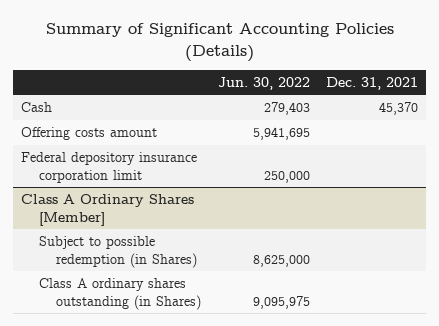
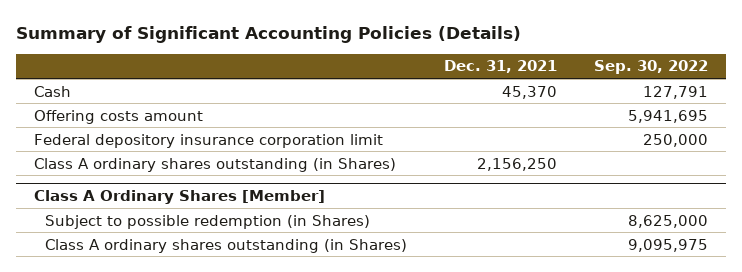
- | Jun. 30, 2022 | Dec. 31, 2021
+ | Dec. 31, 2021 | Sep. 30, 2022
+ Class A ordinary shares outstanding (in Shares) | 2,156,250 |

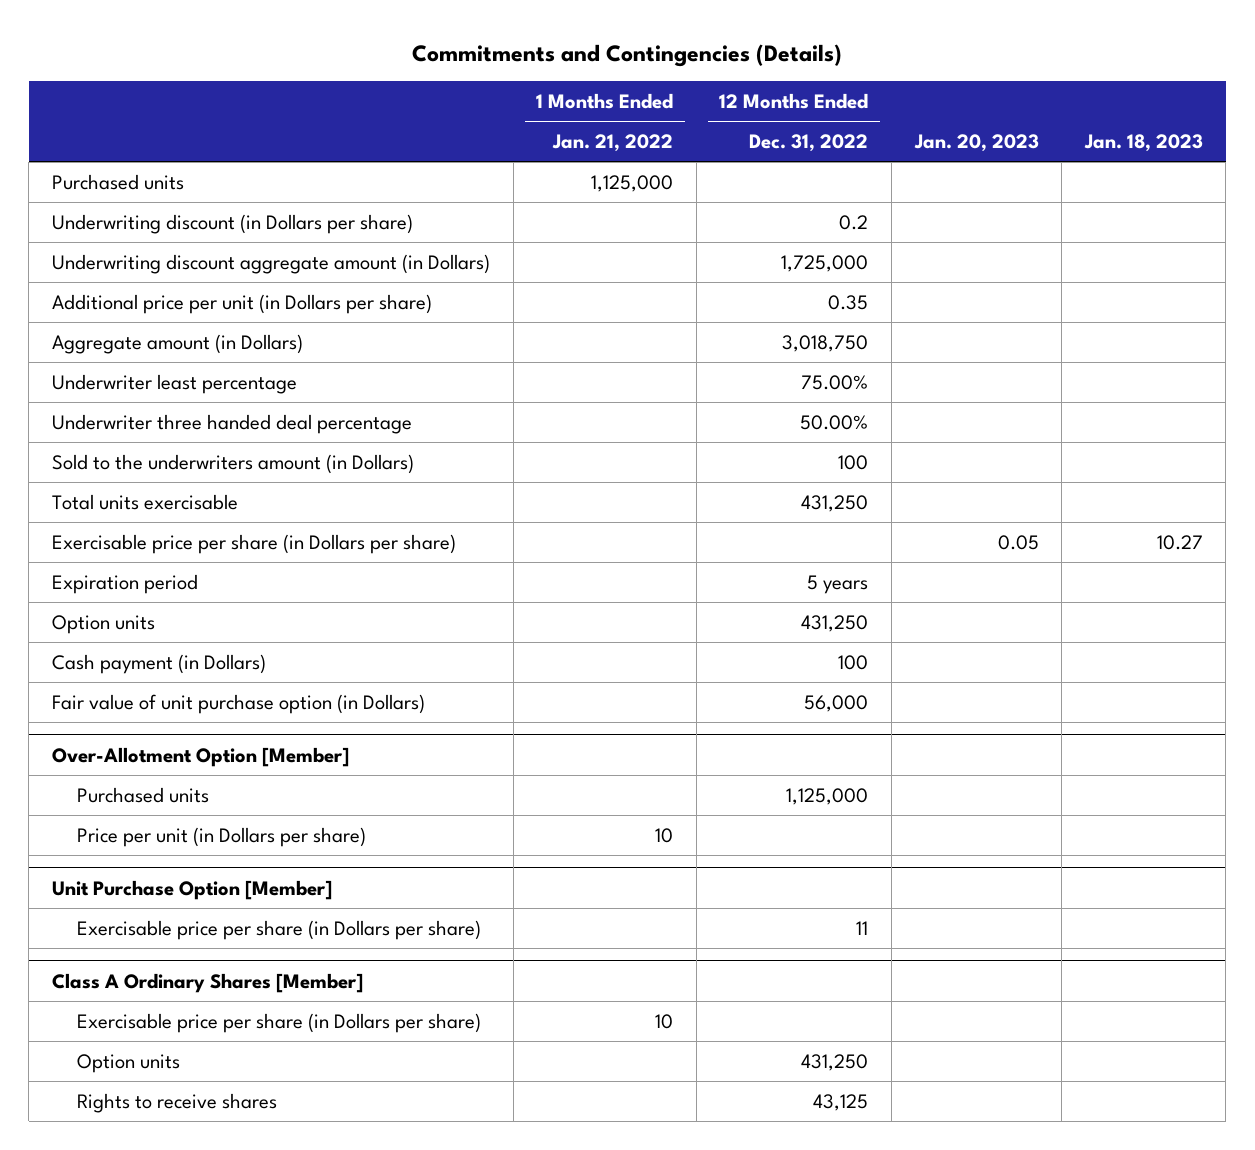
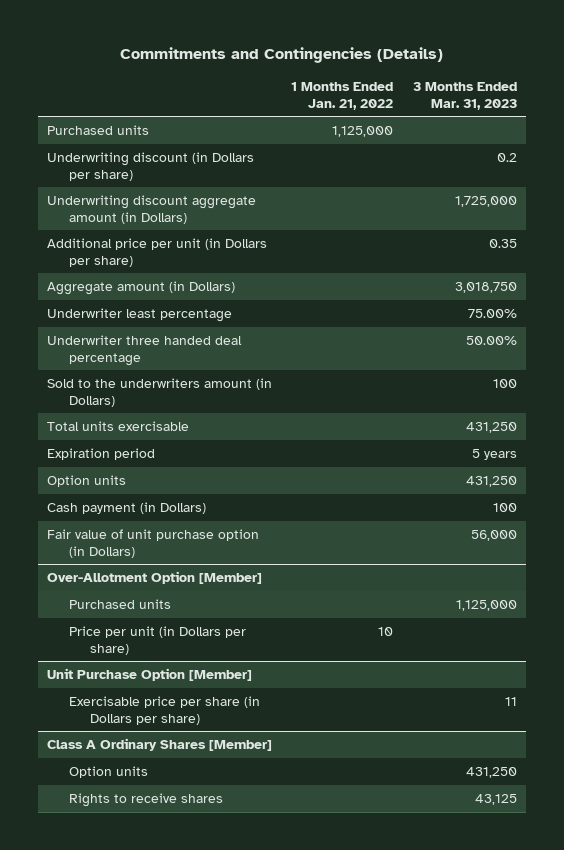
- | 1 Months Ended Jan. 21, 2022 | 12 Months Ended Dec. 31, 2022 | Jan. 20, 2023 | Jan. 18, 2023
+ | 1 Months Ended Jan. 21, 2022 | 3 Months Ended Mar. 31, 2023
- Exercisable price per share (in Dollars per share) | | | 0.05 | 10.27
@ Class A Ordinary Shares [Member]
- Exercisable price per share (in Dollars per share) | 10 | | |

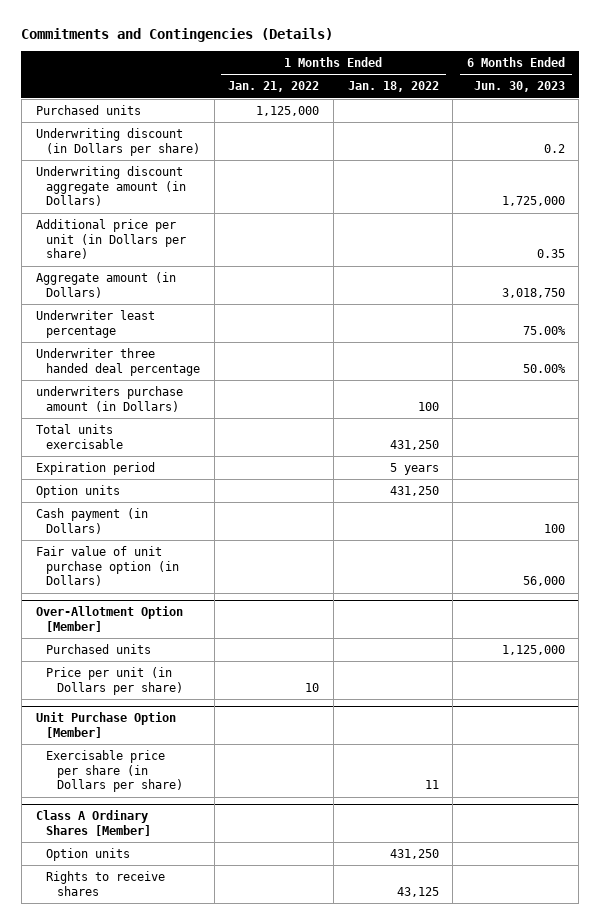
- | 1 Months Ended Jan. 21, 2022 | 3 Months Ended Mar. 31, 2023
+ | 1 Months Ended Jan. 21, 2022 | 1 Months Ended Jan. 18, 2022 | 6 Months Ended Jun. 30, 2023
- Sold to the underwriters amount (in Dollars) | | 100
+ underwriters purchase amount (in Dollars) | | 100 |

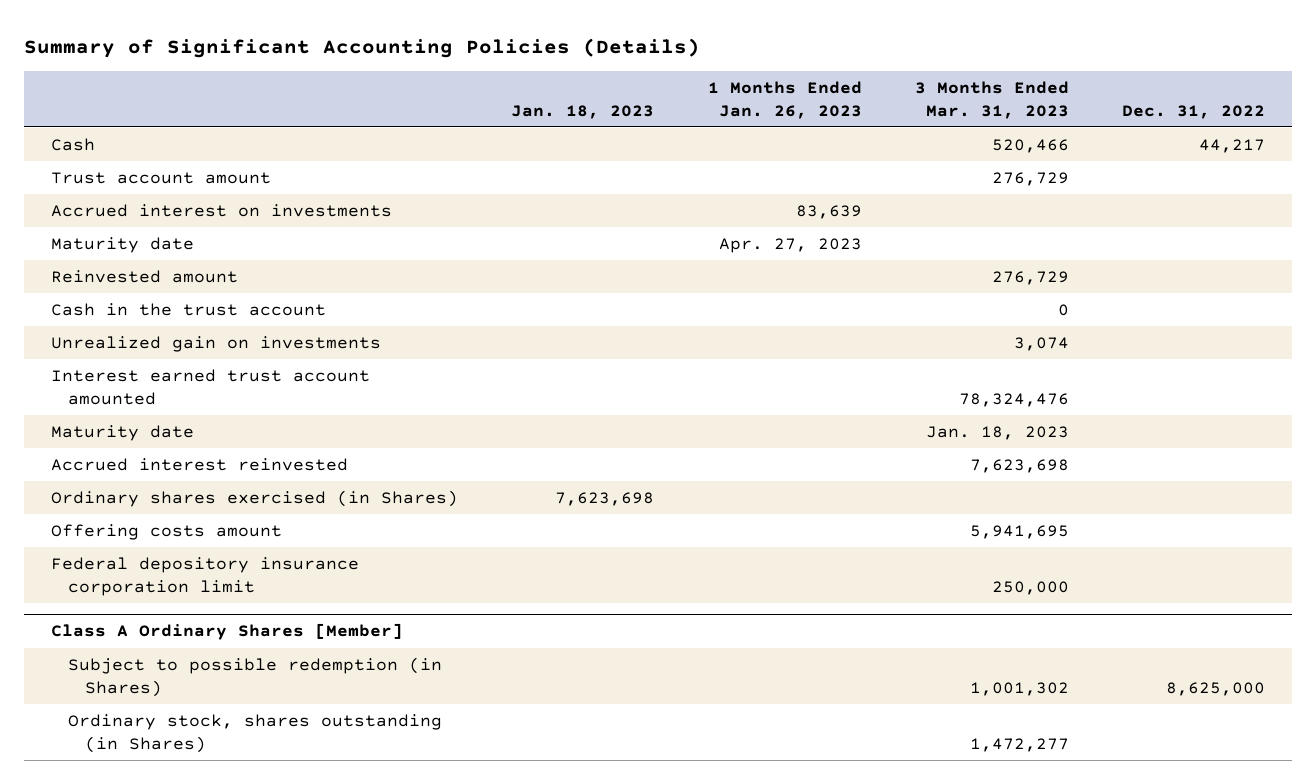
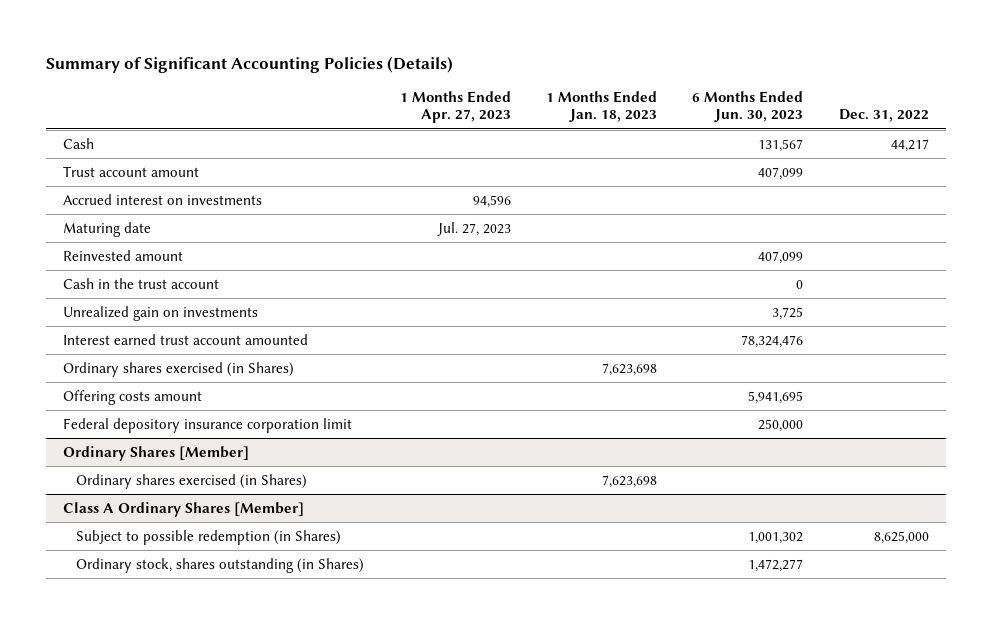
- | Jan. 18, 2023 | 1 Months Ended Jan. 26, 2023 | 3 Months Ended Mar. 31, 2023 | Dec. 31, 2022
+ | 1 Months Ended Apr. 27, 2023 | 1 Months Ended Jan. 18, 2023 | 6 Months Ended Jun. 30, 2023 | Dec. 31, 2022
- Maturity date | | Apr. 27, 2023 | |
+ Maturing date | Jul. 27, 2023 | | |
- Maturity date | | | Jan. 18, 2023 |
- Accrued interest reinvested | | | 7,623,698 |
+ Ordinary Shares [Member]
+ Ordinary shares exercised (in Shares) | | 7,623,698 | |

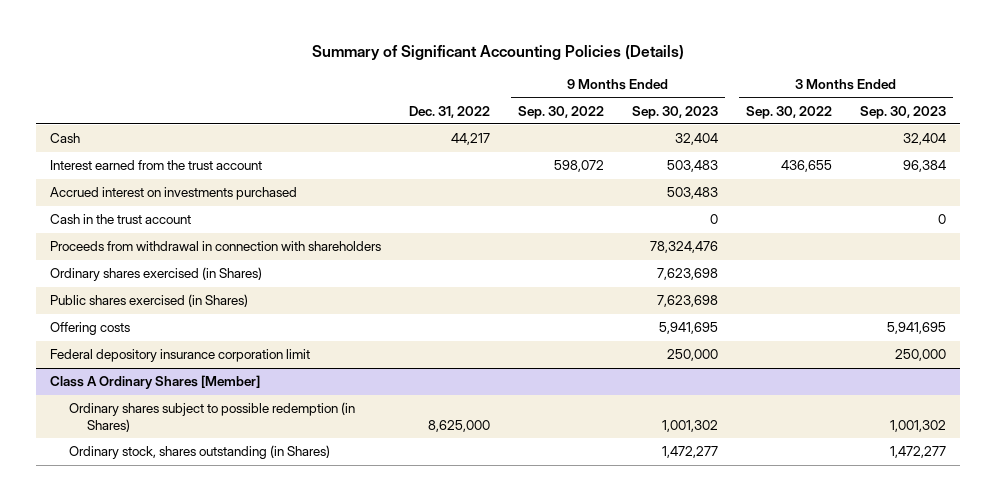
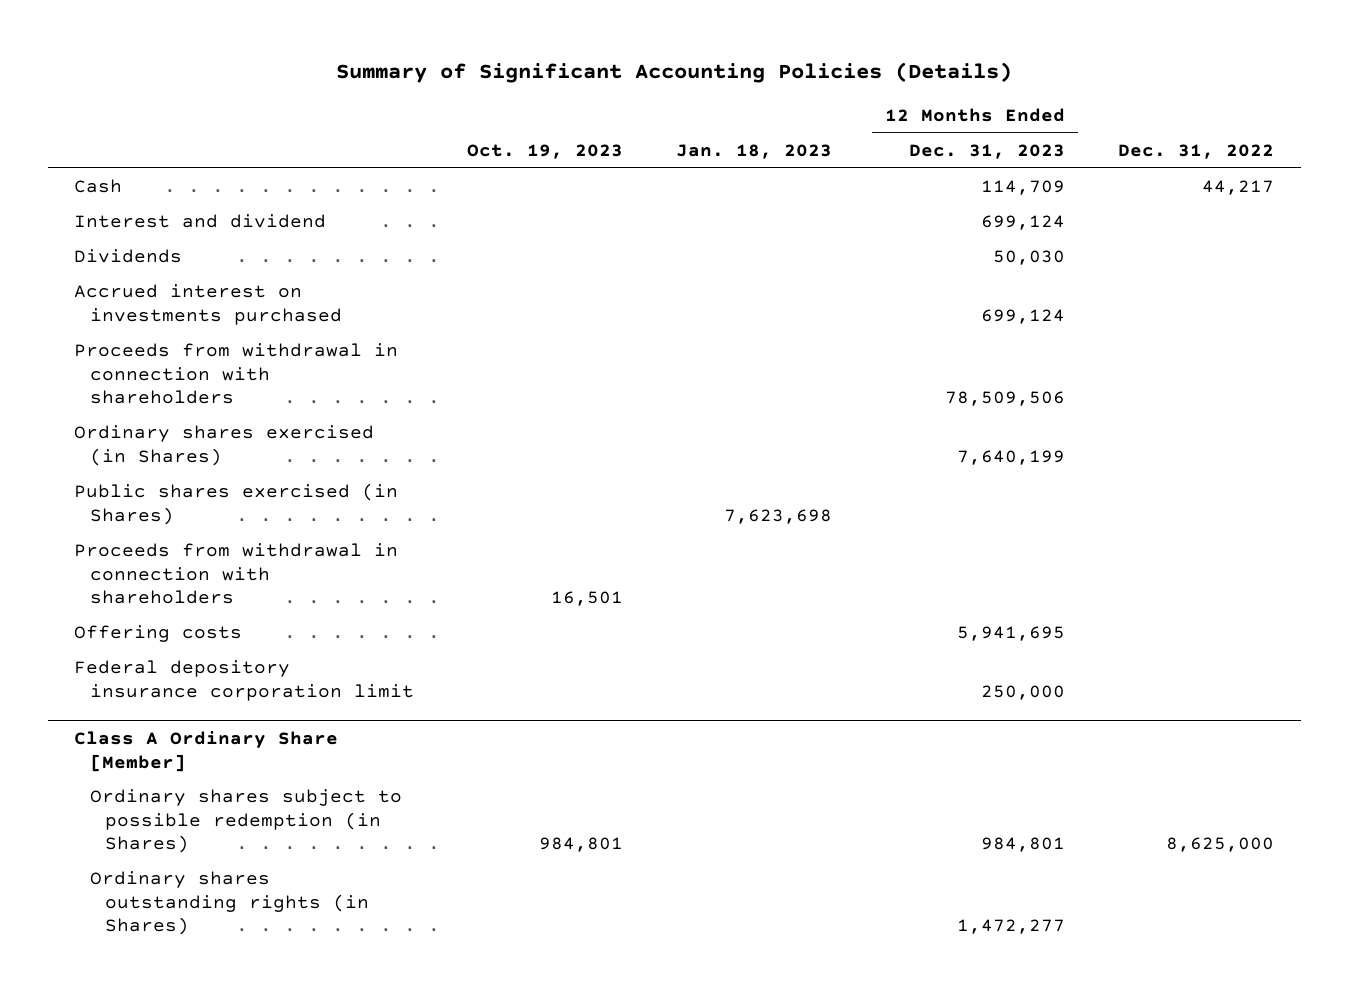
- | Dec. 31, 2022 | 9 Months Ended Sep. 30, 2022 | 9 Months Ended Sep. 30, 2023 | 3 Months Ended Sep. 30, 2022 | 3 Months Ended Sep. 30, 2023
+ | Oct. 19, 2023 | Jan. 18, 2023 | 12 Months Ended Dec. 31, 2023 | Dec. 31, 2022
- Interest earned from the trust account | | 598,072 | 503,483 | 436,655 | 96,384
+ Interest and dividend | | | 699,124 |
+ Dividends | | | 50,030 |
- Cash in the trust account | | | 0 | | 0
+ Proceeds from withdrawal in connection with shareholders | 16,501 | | |
- Class A Ordinary Shares [Member]
+ Class A Ordinary Share [Member]
- Ordinary stock, shares outstanding (in Shares) | | | 1,472,277 | | 1,472,277
+ Ordinary shares outstanding rights (in Shares) | | | 1,472,277 |

